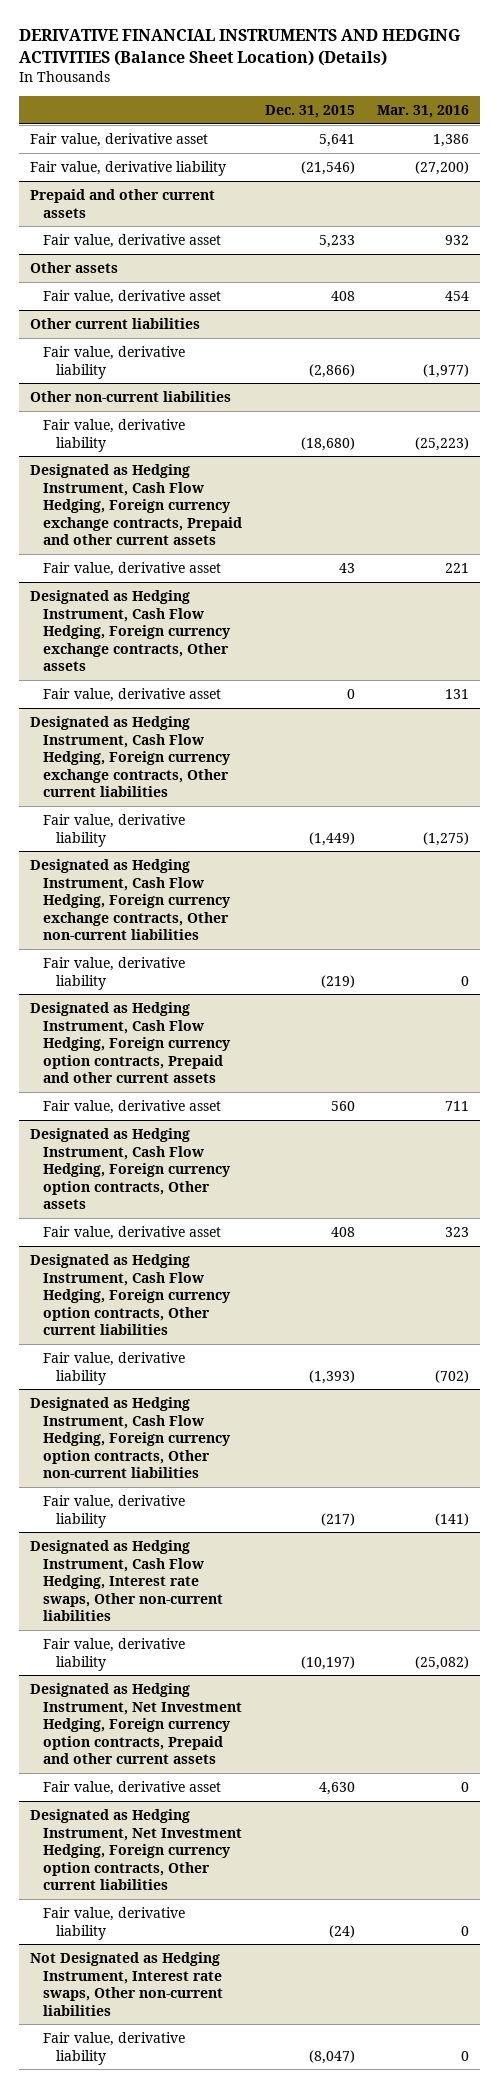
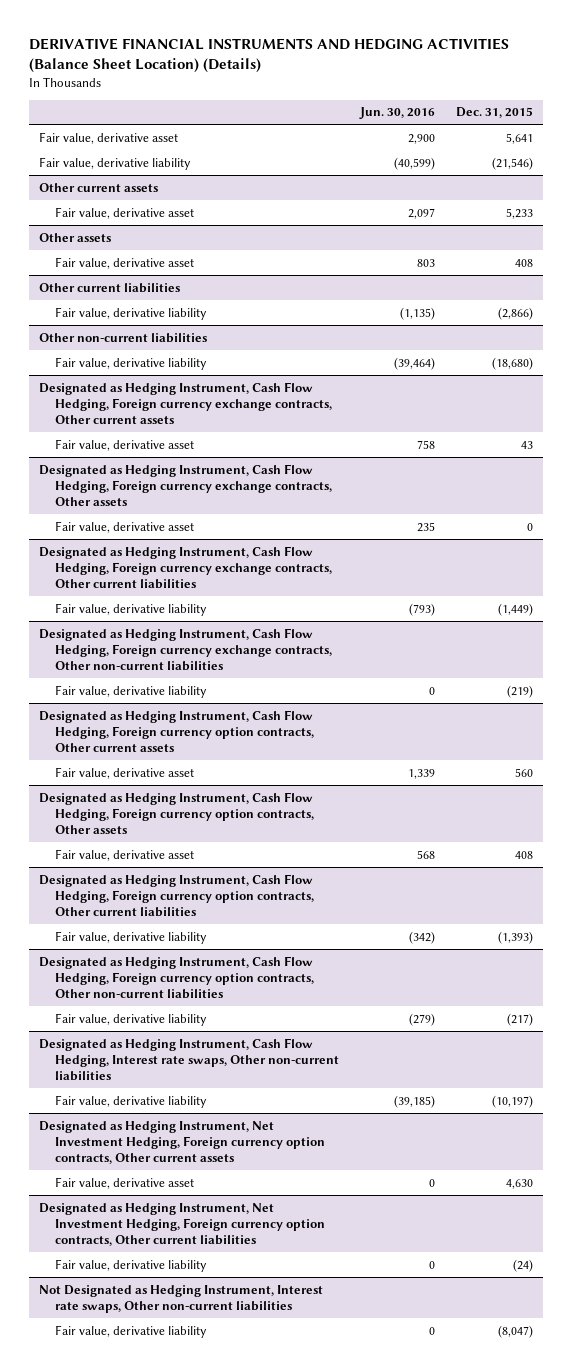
- | Dec. 31, 2015 | Mar. 31, 2016
+ | Jun. 30, 2016 | Dec. 31, 2015
- Prepaid and other current assets
+ Other current assets
- Designated as Hedging Instrument, Cash Flow Hedging, Foreign currency exchange contracts, Prepaid and other current assets
+ Designated as Hedging Instrument, Cash Flow Hedging, Foreign currency exchange contracts, Other current assets
- Designated as Hedging Instrument, Cash Flow Hedging, Foreign currency option contracts, Prepaid and other current assets
+ Designated as Hedging Instrument, Cash Flow Hedging, Foreign currency option contracts, Other current assets
- Designated as Hedging Instrument, Net Investment Hedging, Foreign currency option contracts, Prepaid and other current assets
+ Designated as Hedging Instrument, Net Investment Hedging, Foreign currency option contracts, Other current assets

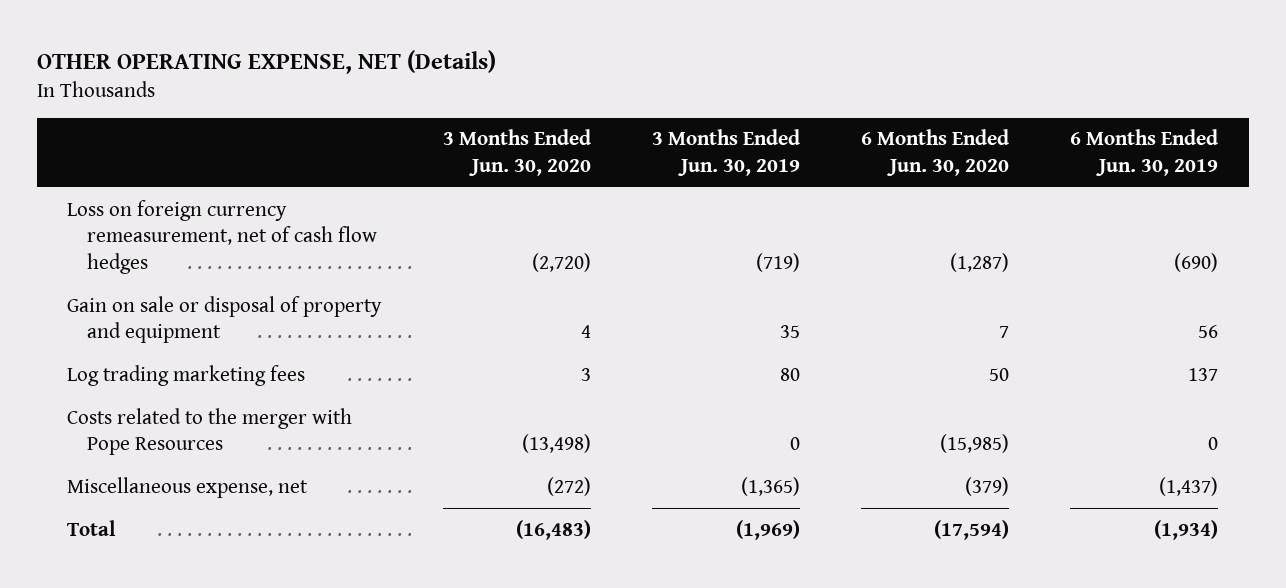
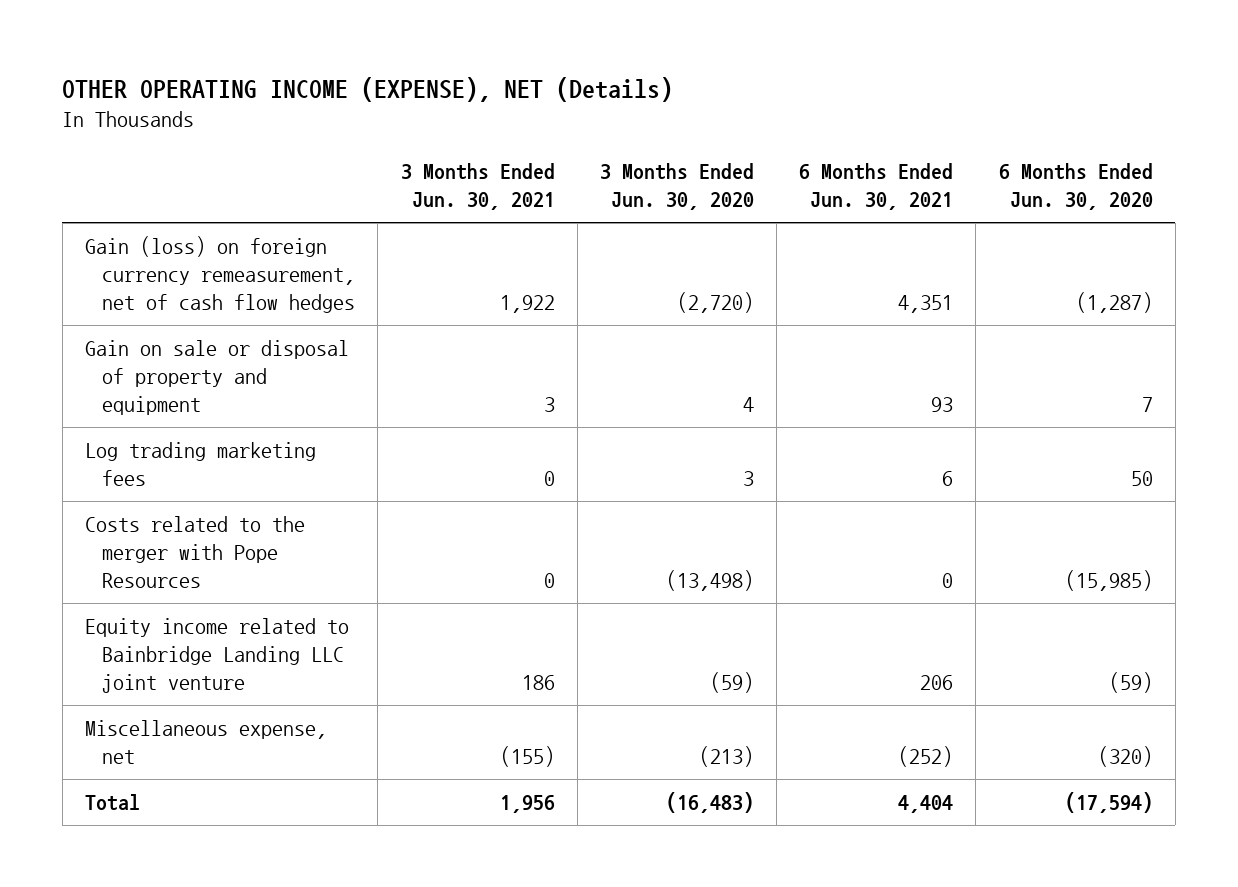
- OTHER OPERATING EXPENSE, NET (Details)
+ OTHER OPERATING INCOME (EXPENSE), NET (Details)
- | 3 Months Ended Jun. 30, 2020 | 3 Months Ended Jun. 30, 2019 | 6 Months Ended Jun. 30, 2020 | 6 Months Ended Jun. 30, 2019
+ | 3 Months Ended Jun. 30, 2021 | 3 Months Ended Jun. 30, 2020 | 6 Months Ended Jun. 30, 2021 | 6 Months Ended Jun. 30, 2020
- Loss on foreign currency remeasurement, net of cash flow hedges | (2,720) | (719) | (1,287) | (690)
+ Gain (loss) on foreign currency remeasurement, net of cash flow hedges | 1,922 | (2,720) | 4,351 | (1,287)
- Miscellaneous expense, net | (272) | (1,365) | (379) | (1,437)
+ Equity income related to Bainbridge Landing LLC joint venture | 186 | (59) | 206 | (59)
+ Miscellaneous expense, net | (155) | (213) | (252) | (320)

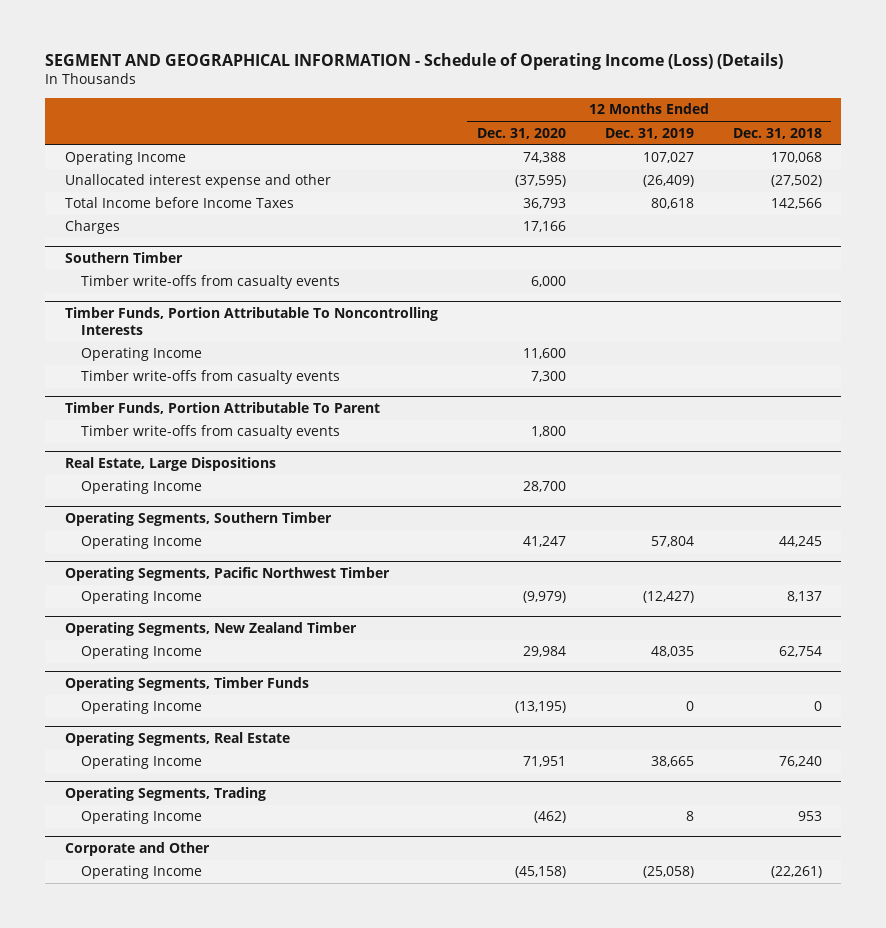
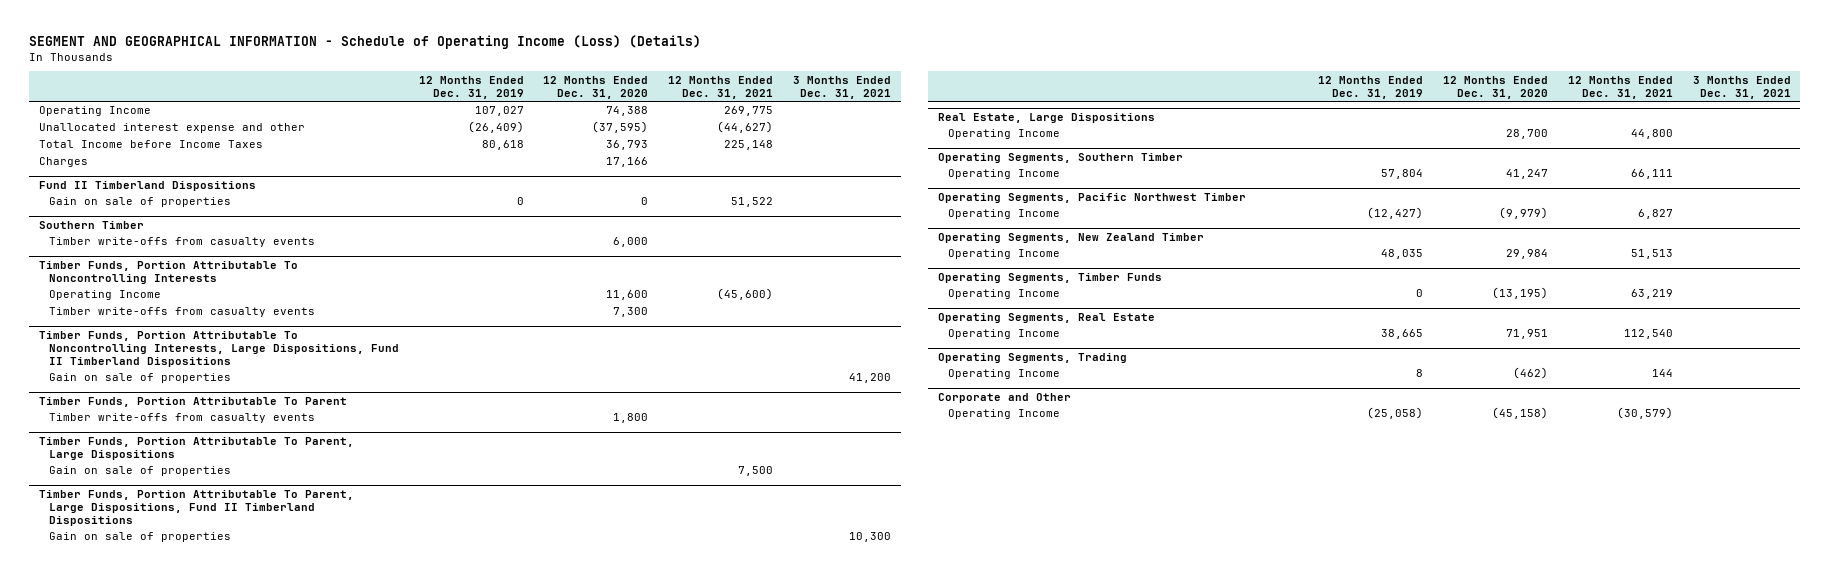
- | 12 Months Ended Dec. 31, 2020 | 12 Months Ended Dec. 31, 2019 | 12 Months Ended Dec. 31, 2018
+ | 12 Months Ended Dec. 31, 2019 | 12 Months Ended Dec. 31, 2020 | 12 Months Ended Dec. 31, 2021 | 3 Months Ended Dec. 31, 2021
+ Fund II Timberland Dispositions
+ Gain on sale of properties | 0 | 0 | 51,522 |
+ Timber Funds, Portion Attributable To Noncontrolling Interests, Large Dispositions, Fund II Timberland Dispositions
+ Gain on sale of properties | | | | 41,200
+ Timber Funds, Portion Attributable To Parent, Large Dispositions
+ Gain on sale of properties | | | 7,500 |
+ Timber Funds, Portion Attributable To Parent, Large Dispositions, Fund II Timberland Dispositions
+ Gain on sale of properties | | | | 10,300

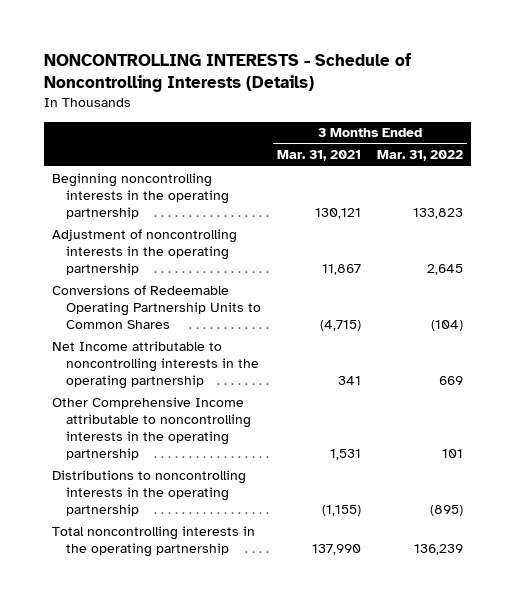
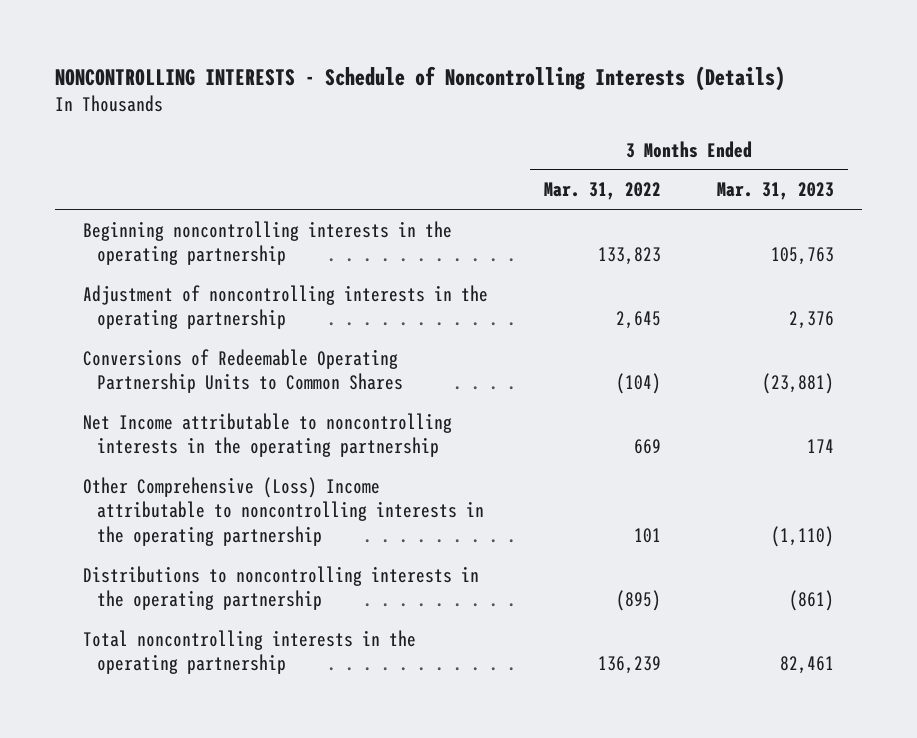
- | 3 Months Ended Mar. 31, 2021 | 3 Months Ended Mar. 31, 2022
+ | 3 Months Ended Mar. 31, 2022 | 3 Months Ended Mar. 31, 2023
- Other Comprehensive Income attributable to noncontrolling interests in the operating partnership | 1,531 | 101
+ Other Comprehensive (Loss) Income attributable to noncontrolling interests in the operating partnership | 101 | (1,110)

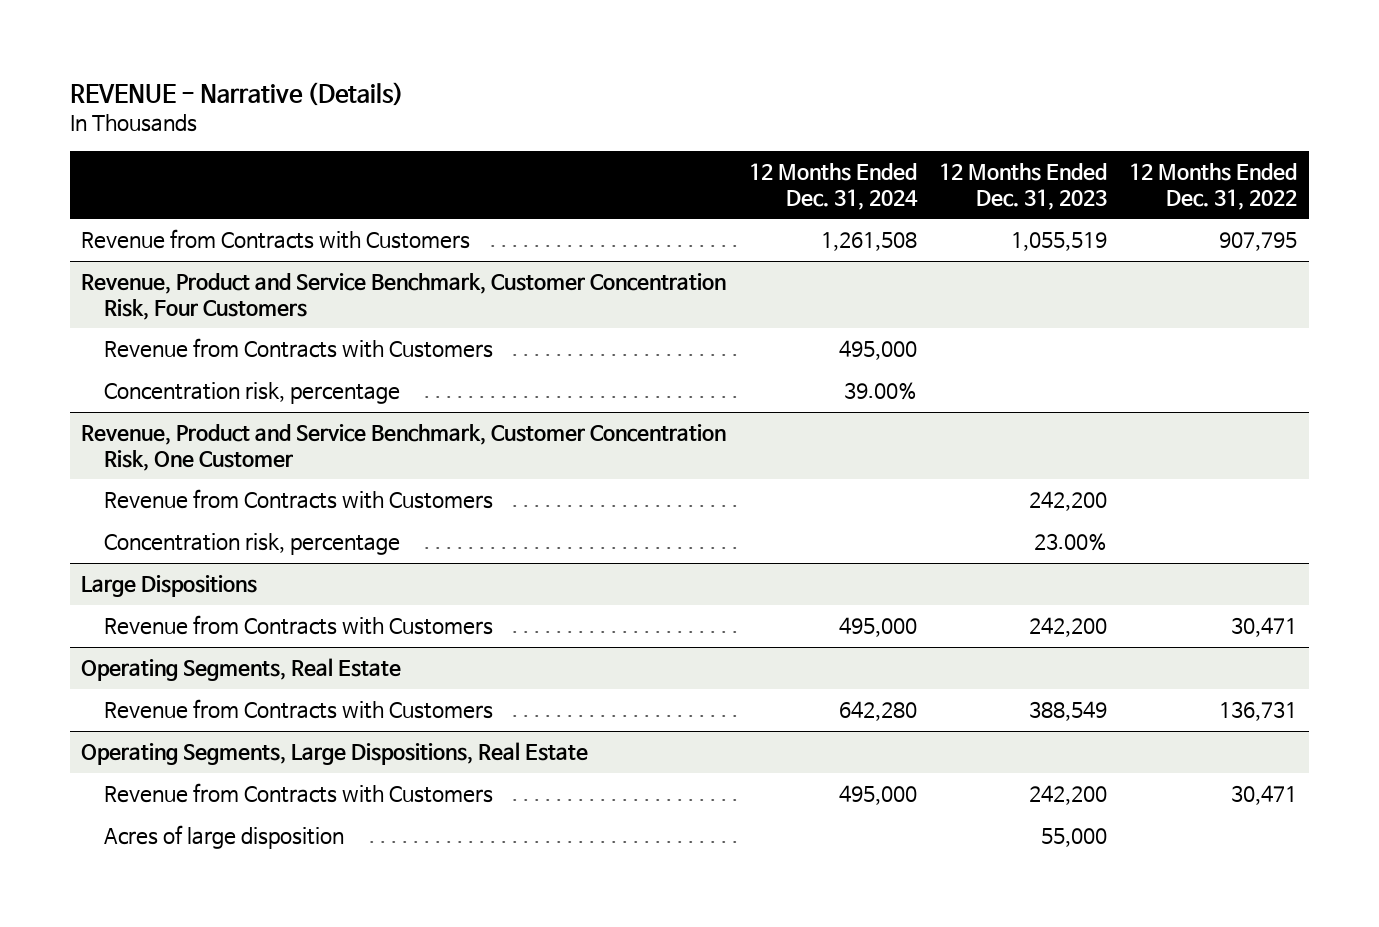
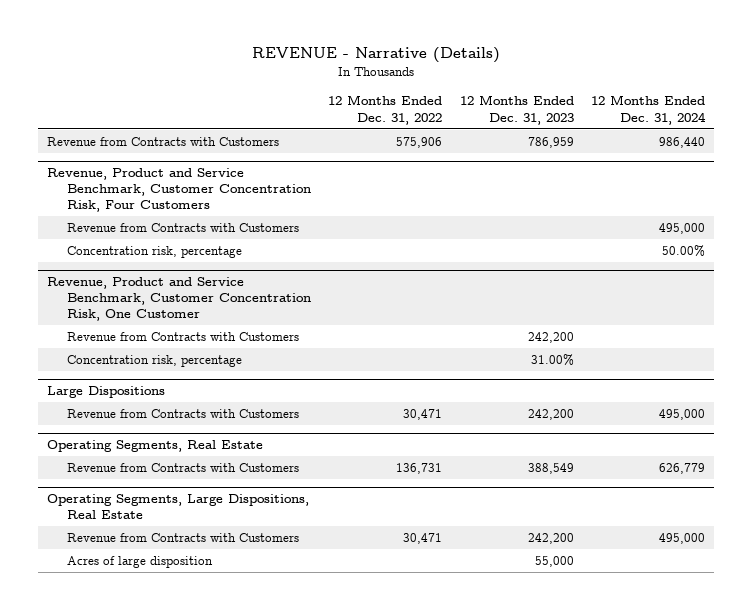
- | 12 Months Ended Dec. 31, 2024 | 12 Months Ended Dec. 31, 2023 | 12 Months Ended Dec. 31, 2022
+ | 12 Months Ended Dec. 31, 2022 | 12 Months Ended Dec. 31, 2023 | 12 Months Ended Dec. 31, 2024
- Revenue from Contracts with Customers | 1,261,508 | 1,055,519 | 907,795
+ Revenue from Contracts with Customers | 575,906 | 786,959 | 986,440
@ Revenue, Product and Service Benchmark, Customer Concentration Risk, Four Customers
- Concentration risk, percentage | 39.00% | |
+ Concentration risk, percentage | | | 50.00%
@ Revenue, Product and Service Benchmark, Customer Concentration Risk, One Customer
- Concentration risk, percentage | | 23.00% |
+ Concentration risk, percentage | | 31.00% |
@ Operating Segments, Real Estate
- Revenue from Contracts with Customers | 642,280 | 388,549 | 136,731
+ Revenue from Contracts with Customers | 136,731 | 388,549 | 626,779

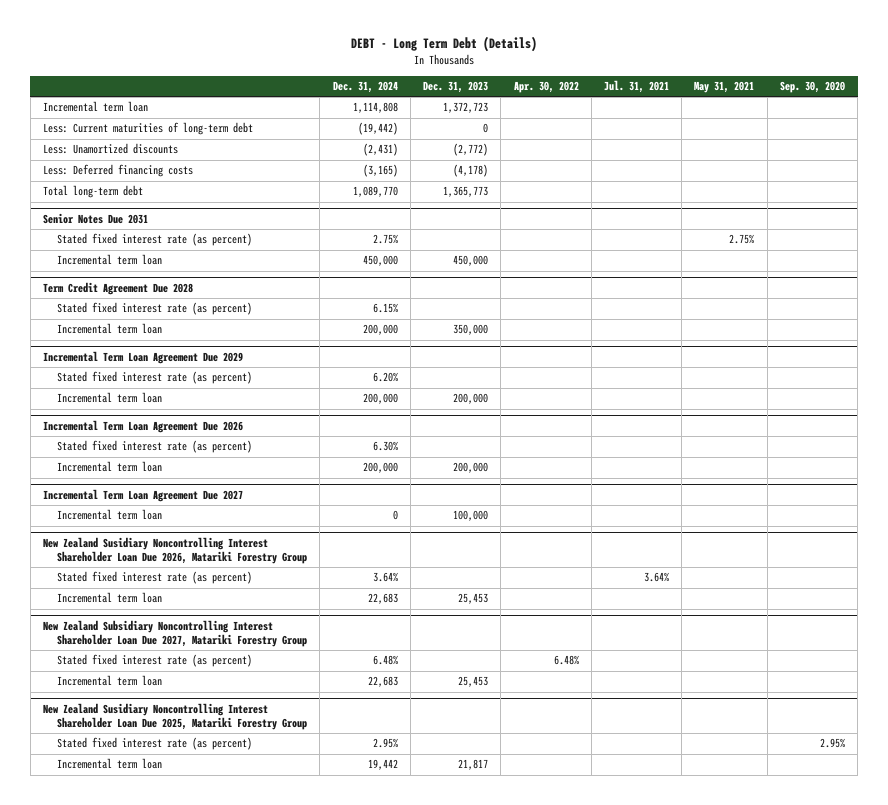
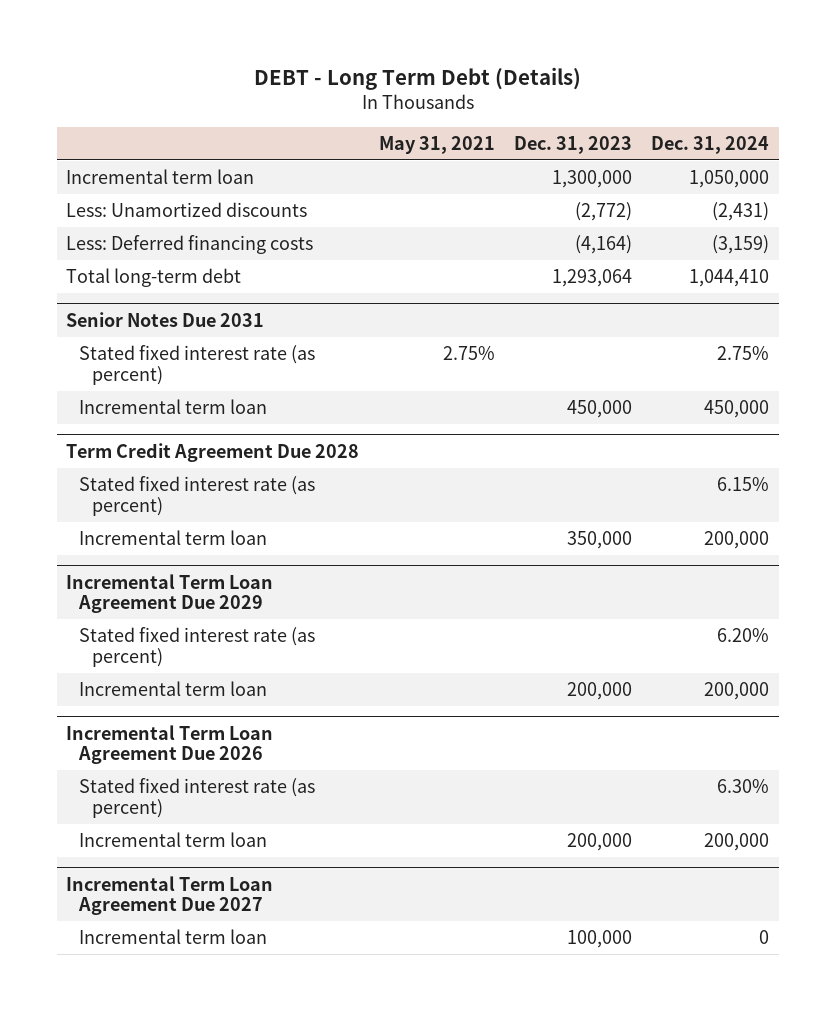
- | Dec. 31, 2024 | Dec. 31, 2023 | Apr. 30, 2022 | Jul. 31, 2021 | May 31, 2021 | Sep. 30, 2020
+ | May 31, 2021 | Dec. 31, 2023 | Dec. 31, 2024
- Incremental term loan | 1,114,808 | 1,372,723 | | | |
- Less: Current maturities of long-term debt | (19,442) | 0 | | | |
+ Incremental term loan | | 1,300,000 | 1,050,000
- Less: Deferred financing costs | (3,165) | (4,178) | | | |
- Total long-term debt | 1,089,770 | 1,365,773 | | | |
+ Less: Deferred financing costs | | (4,164) | (3,159)
+ Total long-term debt | | 1,293,064 | 1,044,410
- New Zealand Susidiary Noncontrolling Interest Shareholder Loan Due 2026, Matariki Forestry Group
- Stated fixed interest rate (as percent) | 3.64% | | | 3.64% | |
- Incremental term loan | 22,683 | 25,453 | | | |
- New Zealand Subsidiary Noncontrolling Interest Shareholder Loan Due 2027, Matariki Forestry Group
- Stated fixed interest rate (as percent) | 6.48% | | 6.48% | | |
- Incremental term loan | 22,683 | 25,453 | | | |
- New Zealand Susidiary Noncontrolling Interest Shareholder Loan Due 2025, Matariki Forestry Group
- Stated fixed interest rate (as percent) | 2.95% | | | | | 2.95%
- Incremental term loan | 19,442 | 21,817 | | | |

